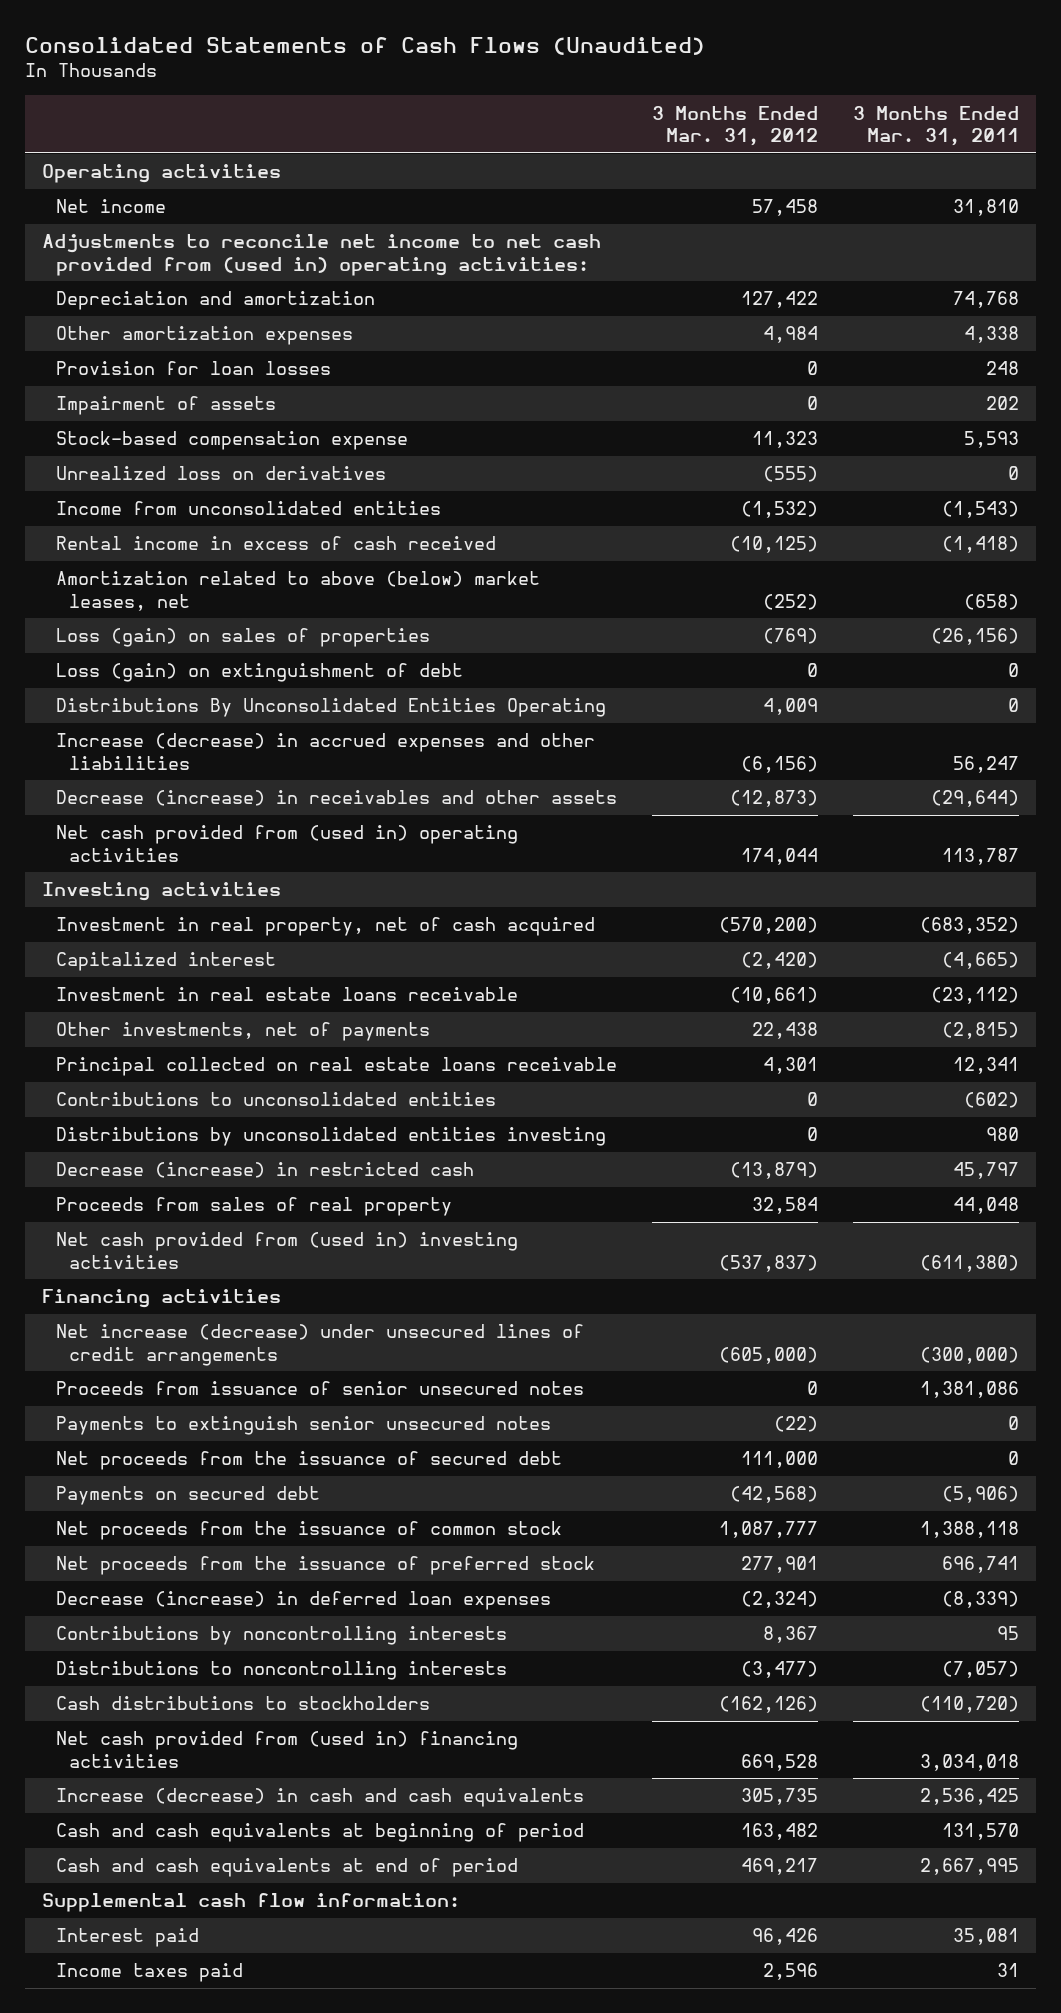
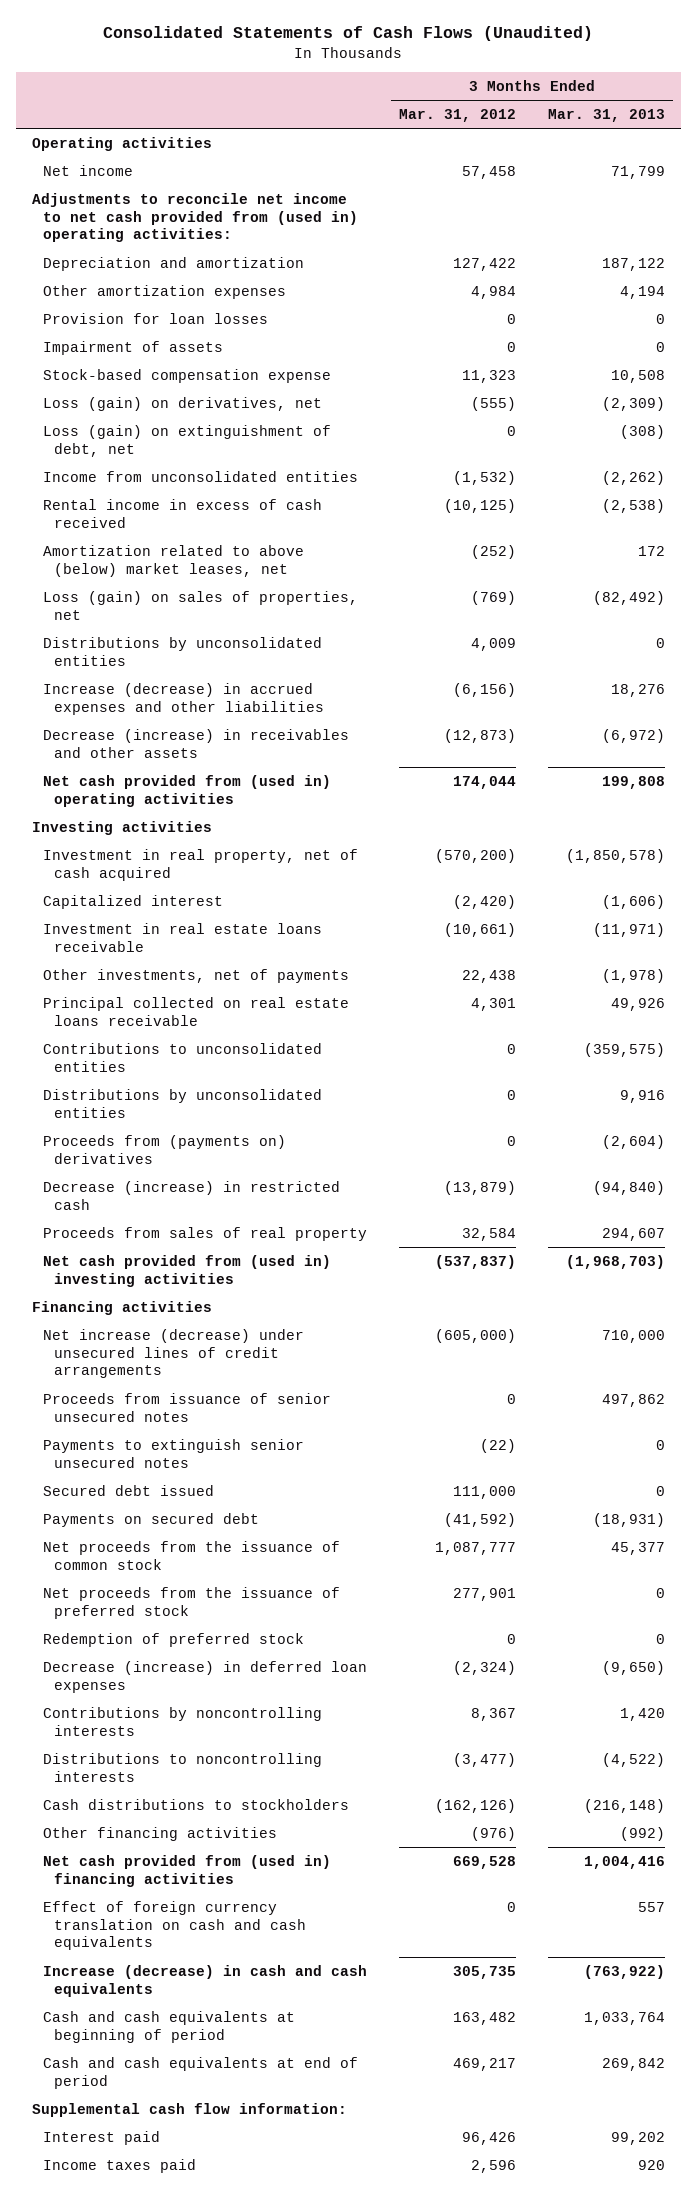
- | 3 Months Ended Mar. 31, 2012 | 3 Months Ended Mar. 31, 2011
+ | 3 Months Ended Mar. 31, 2012 | 3 Months Ended Mar. 31, 2013
- Unrealized loss on derivatives | (555) | 0
+ Loss (gain) on derivatives, net | (555) | (2,309)
+ Loss (gain) on extinguishment of debt, net | 0 | (308)
- Loss (gain) on sales of properties | (769) | (26,156)
- Loss (gain) on extinguishment of debt | 0 | 0
- Distributions By Unconsolidated Entities Operating | 4,009 | 0
+ Loss (gain) on sales of properties, net | (769) | (82,492)
+ Distributions by unconsolidated entities | 4,009 | 0
- Distributions by unconsolidated entities investing | 0 | 980
+ Distributions by unconsolidated entities | 0 | 9,916
+ Proceeds from (payments on) derivatives | 0 | (2,604)
- Net proceeds from the issuance of secured debt | 111,000 | 0
- Payments on secured debt | (42,568) | (5,906)
+ Secured debt issued | 111,000 | 0
+ Payments on secured debt | (41,592) | (18,931)
+ Redemption of preferred stock | 0 | 0
+ Other financing activities | (976) | (992)
+ Effect of foreign currency translation on cash and cash equivalents | 0 | 557

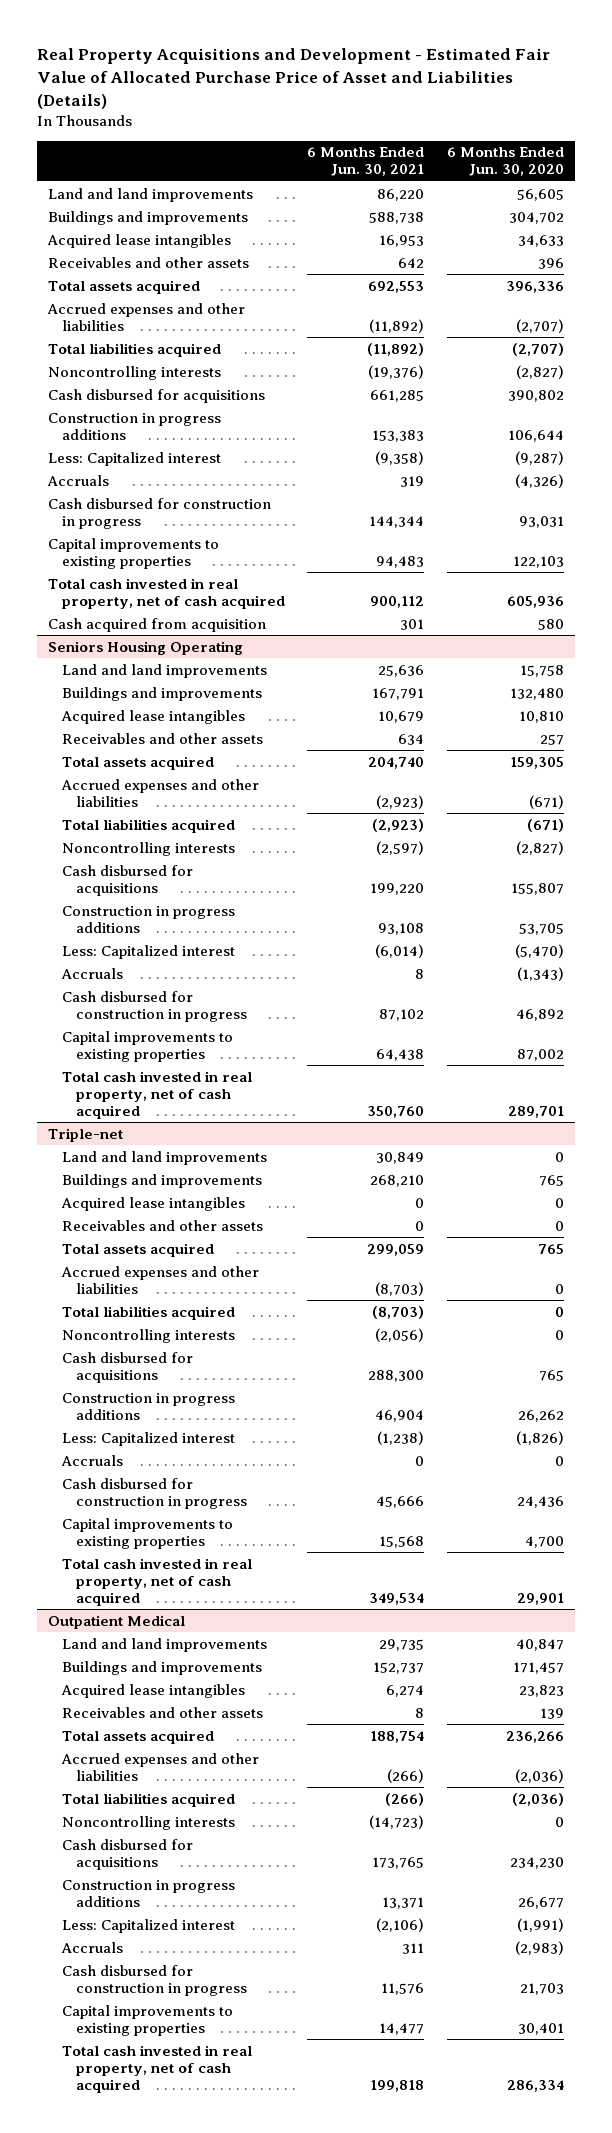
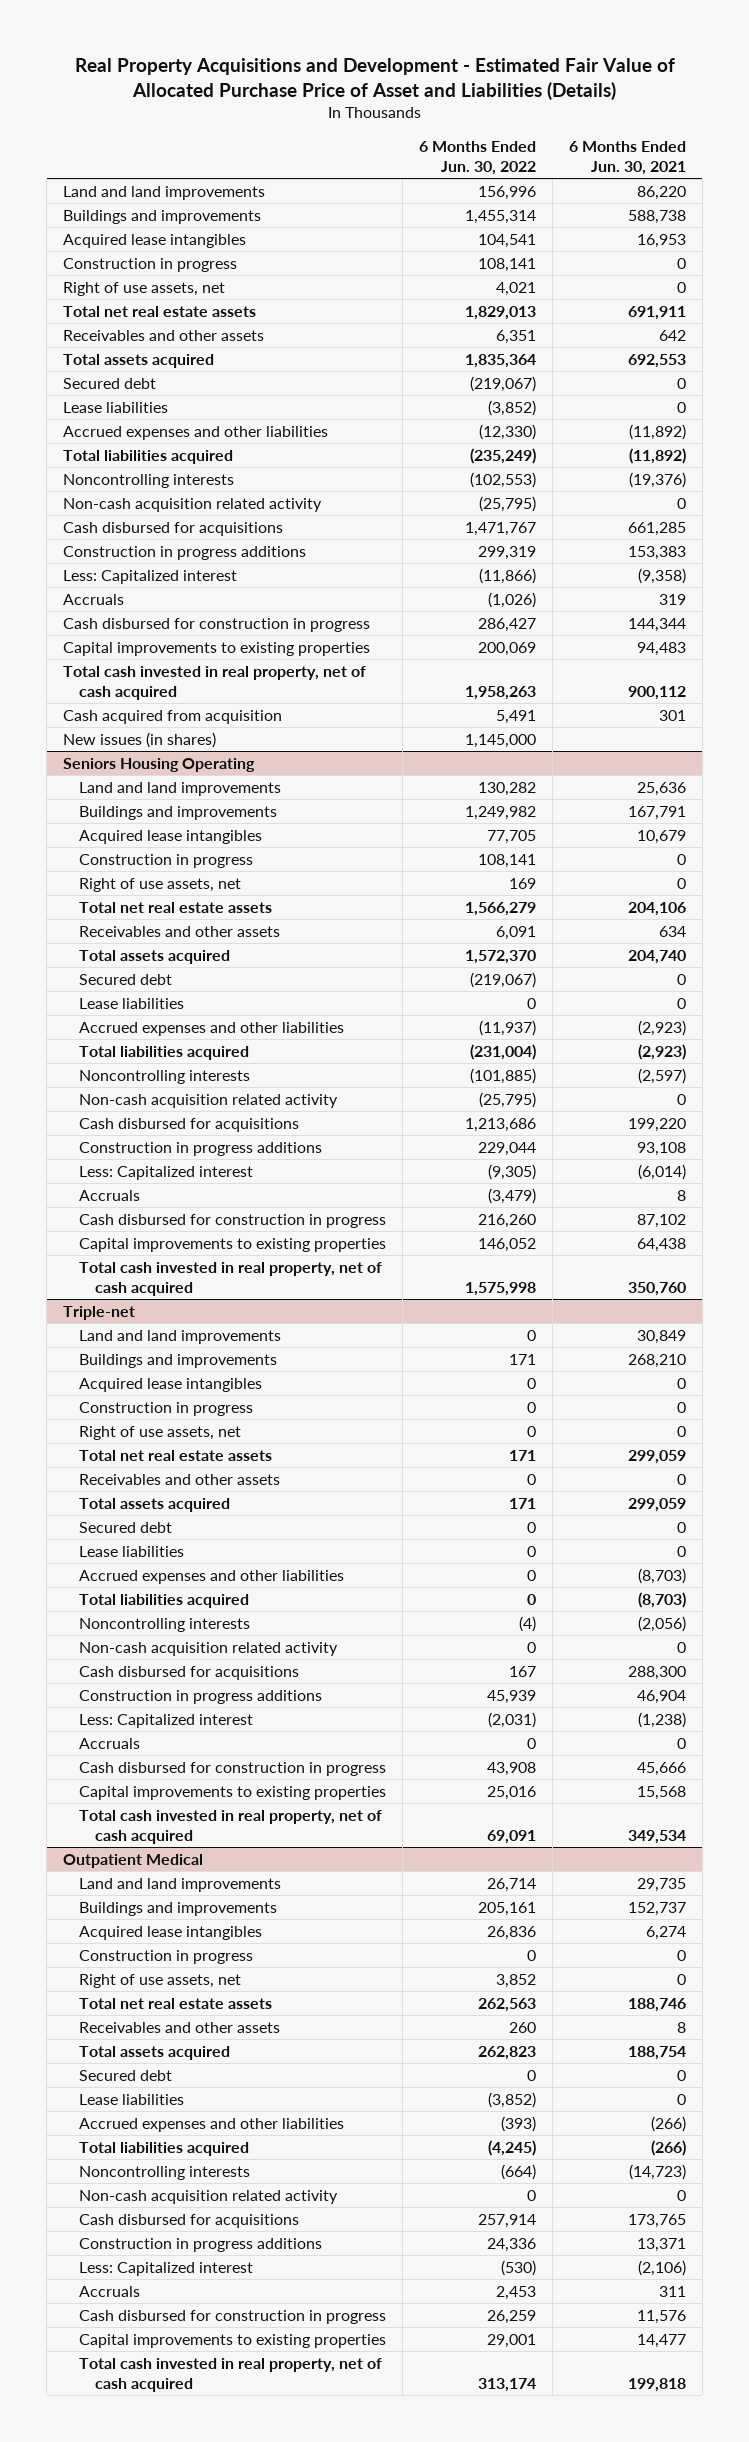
- | 6 Months Ended Jun. 30, 2021 | 6 Months Ended Jun. 30, 2020
+ | 6 Months Ended Jun. 30, 2022 | 6 Months Ended Jun. 30, 2021
+ Construction in progress | 108,141 | 0
+ Right of use assets, net | 4,021 | 0
+ Total net real estate assets | 1,829,013 | 691,911
+ Secured debt | (219,067) | 0
+ Lease liabilities | (3,852) | 0
+ Non-cash acquisition related activity | (25,795) | 0
+ New issues (in shares) | 1,145,000 |
@ Seniors Housing Operating
+ Construction in progress | 108,141 | 0
+ Right of use assets, net | 169 | 0
+ Total net real estate assets | 1,566,279 | 204,106
+ Secured debt | (219,067) | 0
+ Lease liabilities | 0 | 0
+ Non-cash acquisition related activity | (25,795) | 0
@ Triple-net
+ Construction in progress | 0 | 0
+ Right of use assets, net | 0 | 0
+ Total net real estate assets | 171 | 299,059
+ Secured debt | 0 | 0
+ Lease liabilities | 0 | 0
+ Non-cash acquisition related activity | 0 | 0
@ Outpatient Medical
+ Construction in progress | 0 | 0
+ Right of use assets, net | 3,852 | 0
+ Total net real estate assets | 262,563 | 188,746
+ Secured debt | 0 | 0
+ Lease liabilities | (3,852) | 0
+ Non-cash acquisition related activity | 0 | 0

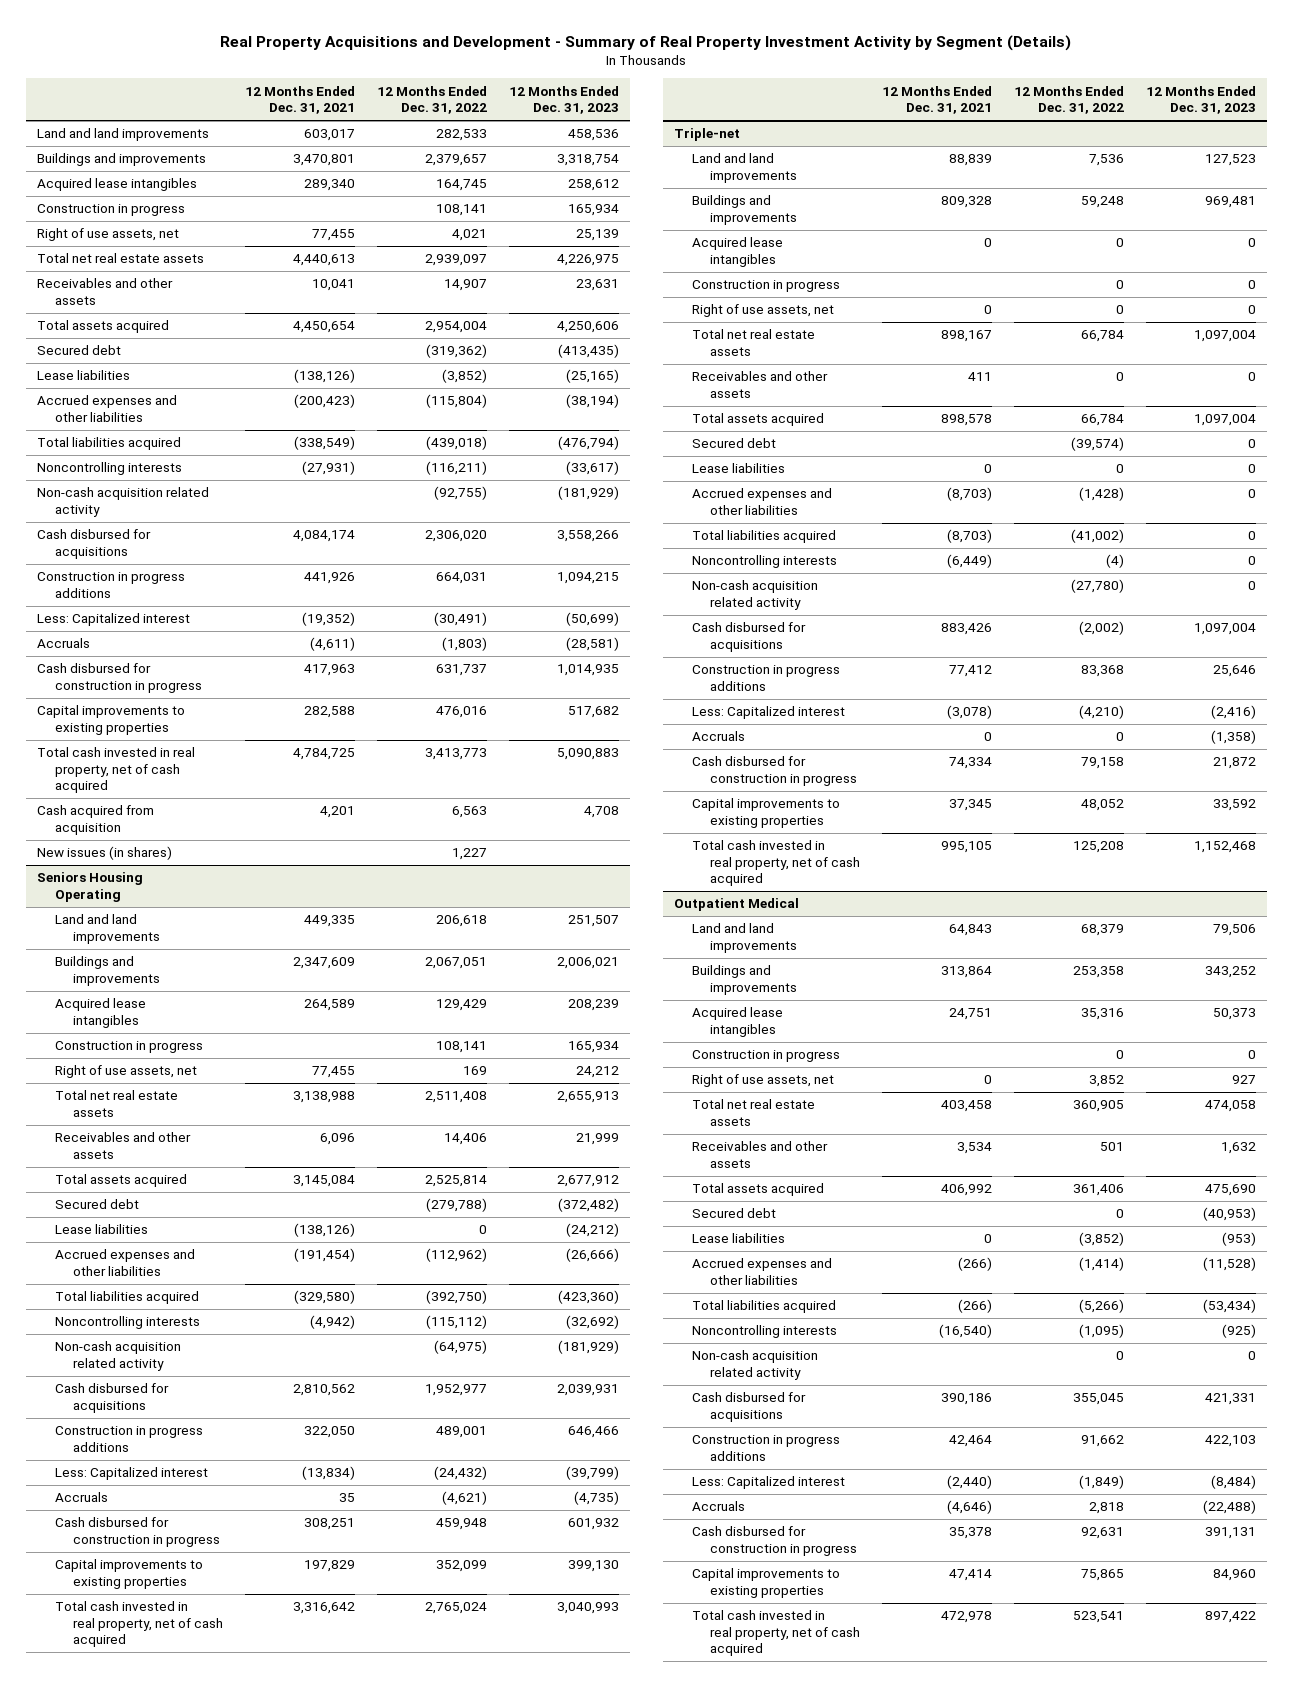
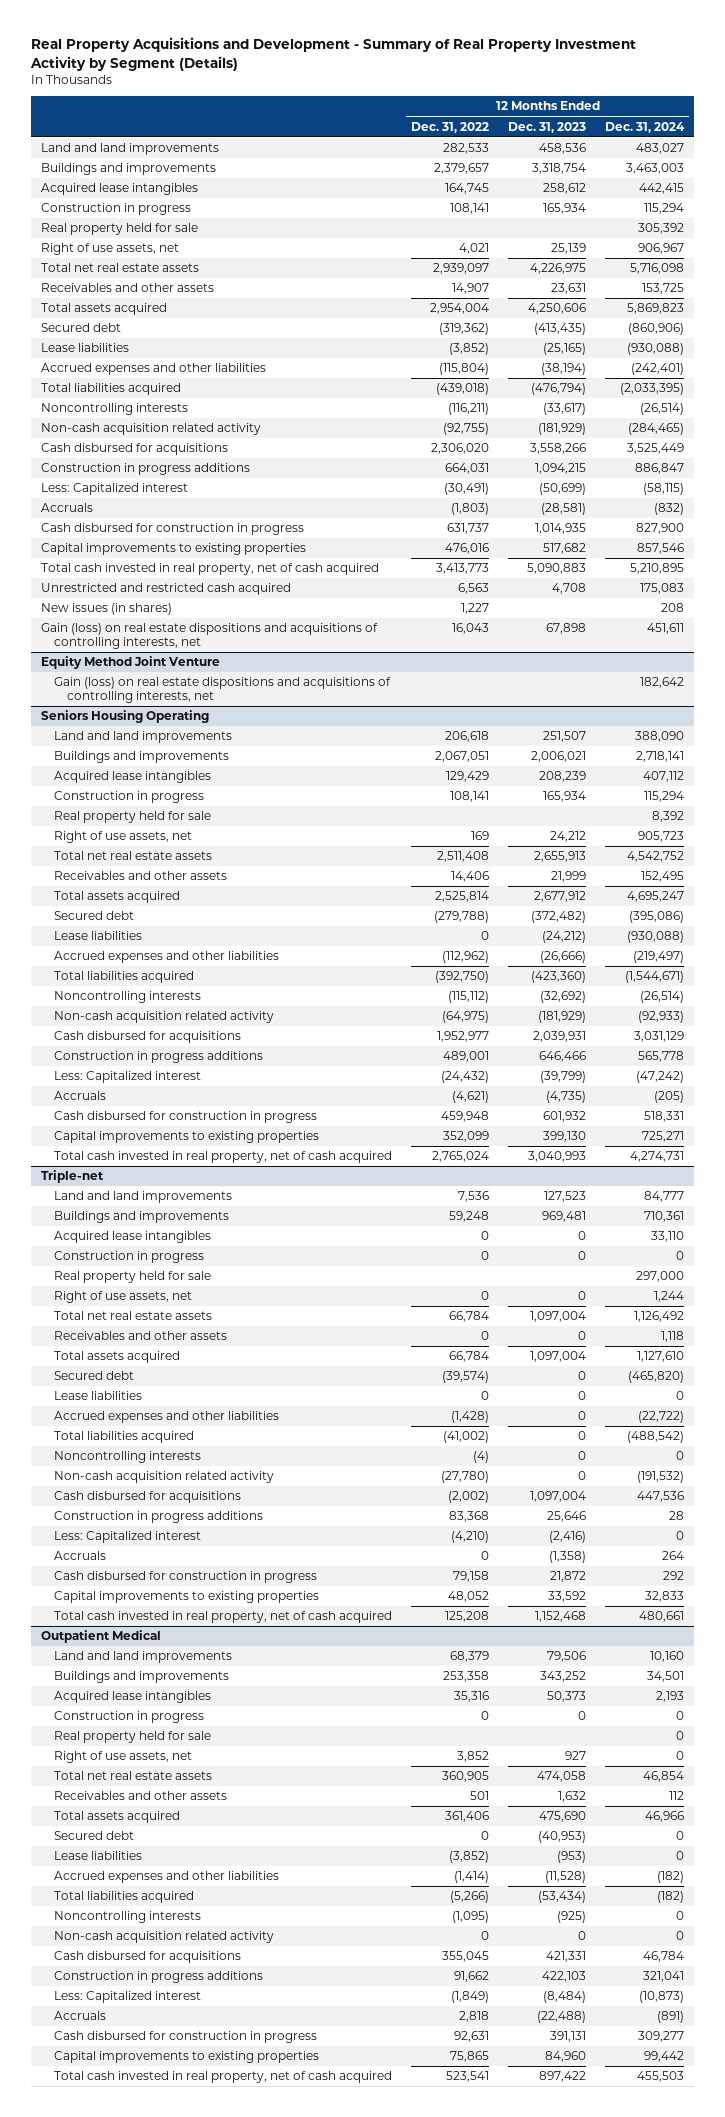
- | 12 Months Ended Dec. 31, 2021 | 12 Months Ended Dec. 31, 2022 | 12 Months Ended Dec. 31, 2023
+ | 12 Months Ended Dec. 31, 2022 | 12 Months Ended Dec. 31, 2023 | 12 Months Ended Dec. 31, 2024
+ Real property held for sale | | | 305,392
- Cash acquired from acquisition | 4,201 | 6,563 | 4,708
+ Unrestricted and restricted cash acquired | 6,563 | 4,708 | 175,083
+ Gain (loss) on real estate dispositions and acquisitions of controlling interests, net | 16,043 | 67,898 | 451,611
+ Equity Method Joint Venture
+ Gain (loss) on real estate dispositions and acquisitions of controlling interests, net | | | 182,642
@ Seniors Housing Operating
+ Real property held for sale | | | 8,392
@ Triple-net
+ Real property held for sale | | | 297,000
@ Outpatient Medical
+ Real property held for sale | | | 0

